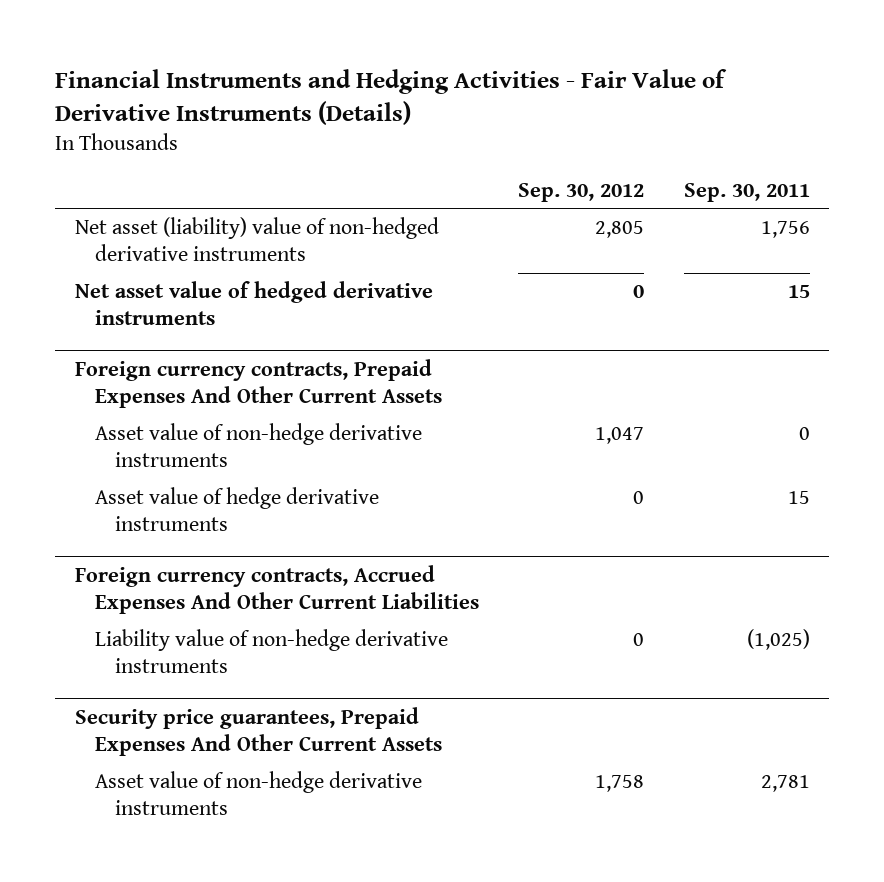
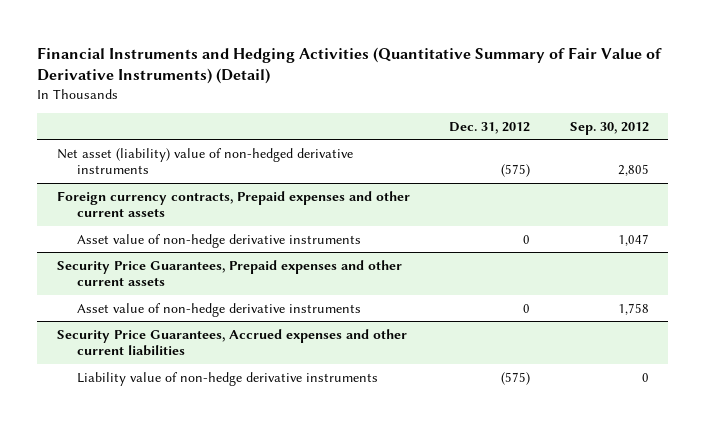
- Financial Instruments and Hedging Activities - Fair Value of Derivative Instruments (Details)
+ Financial Instruments and Hedging Activities (Quantitative Summary of Fair Value of Derivative Instruments) (Detail)
- | Sep. 30, 2012 | Sep. 30, 2011
+ | Dec. 31, 2012 | Sep. 30, 2012
- Net asset value of hedged derivative instruments | 0 | 15
- Foreign currency contracts, Prepaid Expenses And Other Current Assets
+ Foreign currency contracts, Prepaid expenses and other current assets
- Asset value of hedge derivative instruments | 0 | 15
- Foreign currency contracts, Accrued Expenses And Other Current Liabilities
- Liability value of non-hedge derivative instruments | 0 | (1,025)
- Security price guarantees, Prepaid Expenses And Other Current Assets
+ Security Price Guarantees, Prepaid expenses and other current assets
+ Security Price Guarantees, Accrued expenses and other current liabilities
+ Liability value of non-hedge derivative instruments | (575) | 0

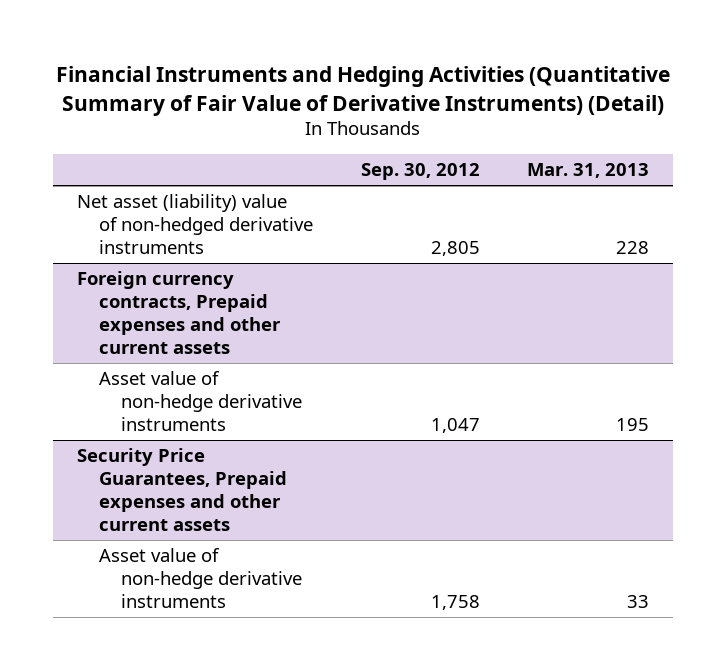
- | Dec. 31, 2012 | Sep. 30, 2012
+ | Sep. 30, 2012 | Mar. 31, 2013
- Security Price Guarantees, Accrued expenses and other current liabilities
- Liability value of non-hedge derivative instruments | (575) | 0

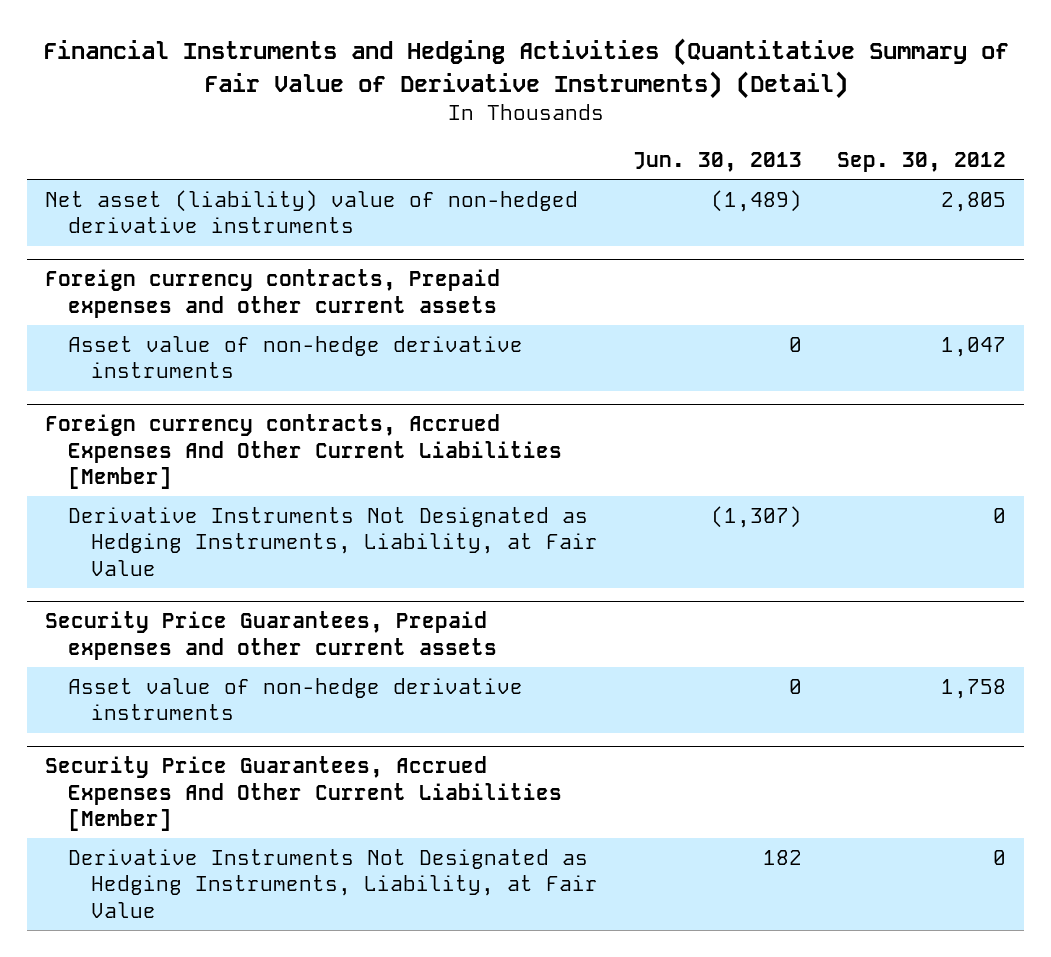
- | Sep. 30, 2012 | Mar. 31, 2013
+ | Jun. 30, 2013 | Sep. 30, 2012
+ Foreign currency contracts, Accrued Expenses And Other Current Liabilities [Member]
+ Derivative Instruments Not Designated as Hedging Instruments, Liability, at Fair Value | (1,307) | 0
+ Security Price Guarantees, Accrued Expenses And Other Current Liabilities [Member]
+ Derivative Instruments Not Designated as Hedging Instruments, Liability, at Fair Value | 182 | 0

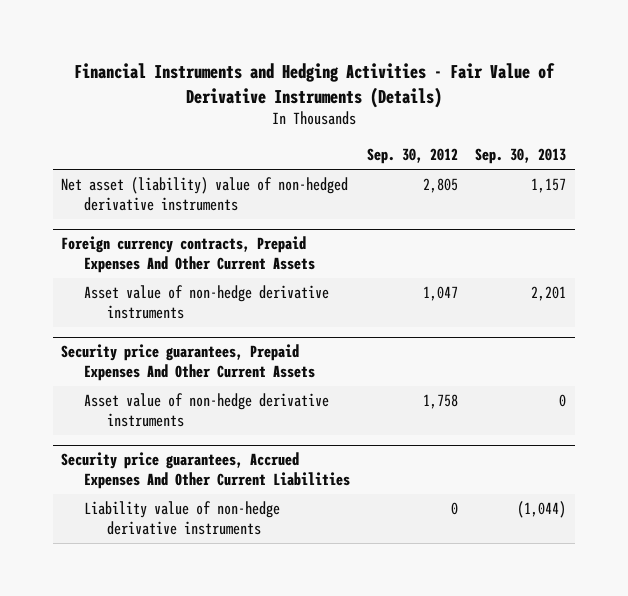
- Financial Instruments and Hedging Activities (Quantitative Summary of Fair Value of Derivative Instruments) (Detail)
+ Financial Instruments and Hedging Activities - Fair Value of Derivative Instruments (Details)
- | Jun. 30, 2013 | Sep. 30, 2012
+ | Sep. 30, 2012 | Sep. 30, 2013
- Foreign currency contracts, Prepaid expenses and other current assets
+ Foreign currency contracts, Prepaid Expenses And Other Current Assets
- Foreign currency contracts, Accrued Expenses And Other Current Liabilities [Member]
- Derivative Instruments Not Designated as Hedging Instruments, Liability, at Fair Value | (1,307) | 0
- Security Price Guarantees, Prepaid expenses and other current assets
+ Security price guarantees, Prepaid Expenses And Other Current Assets
- Security Price Guarantees, Accrued Expenses And Other Current Liabilities [Member]
- Derivative Instruments Not Designated as Hedging Instruments, Liability, at Fair Value | 182 | 0
+ Security price guarantees, Accrued Expenses And Other Current Liabilities
+ Liability value of non-hedge derivative instruments | 0 | (1,044)

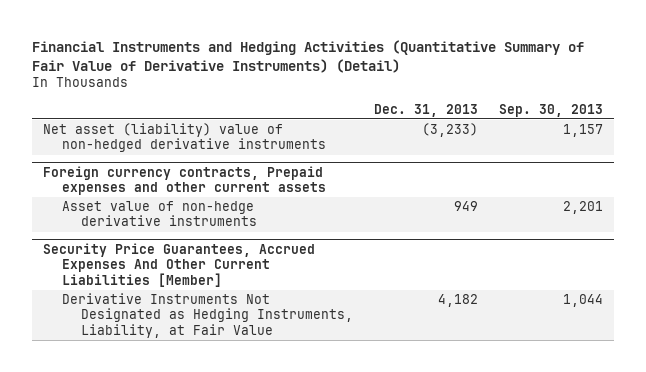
- Financial Instruments and Hedging Activities - Fair Value of Derivative Instruments (Details)
+ Financial Instruments and Hedging Activities (Quantitative Summary of Fair Value of Derivative Instruments) (Detail)
- | Sep. 30, 2012 | Sep. 30, 2013
+ | Dec. 31, 2013 | Sep. 30, 2013
- Foreign currency contracts, Prepaid Expenses And Other Current Assets
+ Foreign currency contracts, Prepaid expenses and other current assets
- Security price guarantees, Prepaid Expenses And Other Current Assets
- Asset value of non-hedge derivative instruments | 1,758 | 0
- Security price guarantees, Accrued Expenses And Other Current Liabilities
- Liability value of non-hedge derivative instruments | 0 | (1,044)
+ Security Price Guarantees, Accrued Expenses And Other Current Liabilities [Member]
+ Derivative Instruments Not Designated as Hedging Instruments, Liability, at Fair Value | 4,182 | 1,044

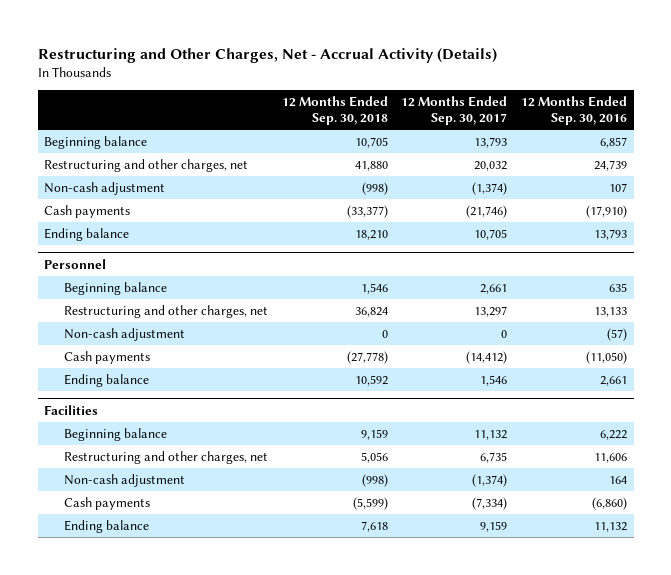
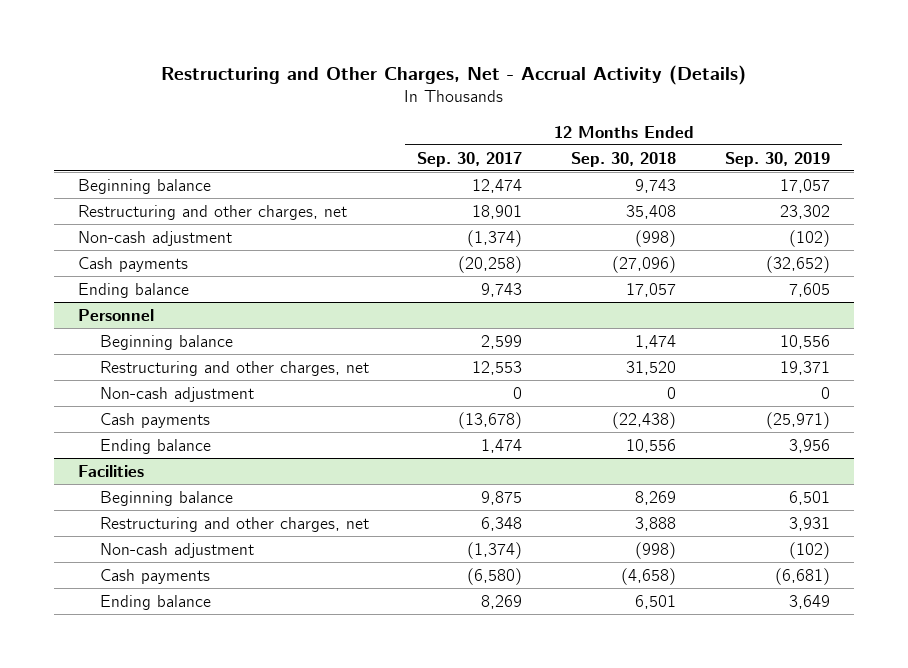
- | 12 Months Ended Sep. 30, 2018 | 12 Months Ended Sep. 30, 2017 | 12 Months Ended Sep. 30, 2016
+ | 12 Months Ended Sep. 30, 2017 | 12 Months Ended Sep. 30, 2018 | 12 Months Ended Sep. 30, 2019
- Beginning balance | 10,705 | 13,793 | 6,857
- Restructuring and other charges, net | 41,880 | 20,032 | 24,739
+ Beginning balance | 12,474 | 9,743 | 17,057
+ Restructuring and other charges, net | 18,901 | 35,408 | 23,302
- Cash payments | (33,377) | (21,746) | (17,910)
- Ending balance | 18,210 | 10,705 | 13,793
+ Cash payments | (20,258) | (27,096) | (32,652)
+ Ending balance | 9,743 | 17,057 | 7,605
@ Personnel
- Beginning balance | 1,546 | 2,661 | 635
- Restructuring and other charges, net | 36,824 | 13,297 | 13,133
+ Beginning balance | 2,599 | 1,474 | 10,556
+ Restructuring and other charges, net | 12,553 | 31,520 | 19,371
- Cash payments | (27,778) | (14,412) | (11,050)
- Ending balance | 10,592 | 1,546 | 2,661
+ Cash payments | (13,678) | (22,438) | (25,971)
+ Ending balance | 1,474 | 10,556 | 3,956
@ Facilities
- Beginning balance | 9,159 | 11,132 | 6,222
- Restructuring and other charges, net | 5,056 | 6,735 | 11,606
+ Beginning balance | 9,875 | 8,269 | 6,501
+ Restructuring and other charges, net | 6,348 | 3,888 | 3,931
- Cash payments | (5,599) | (7,334) | (6,860)
- Ending balance | 7,618 | 9,159 | 11,132
+ Cash payments | (6,580) | (4,658) | (6,681)
+ Ending balance | 8,269 | 6,501 | 3,649

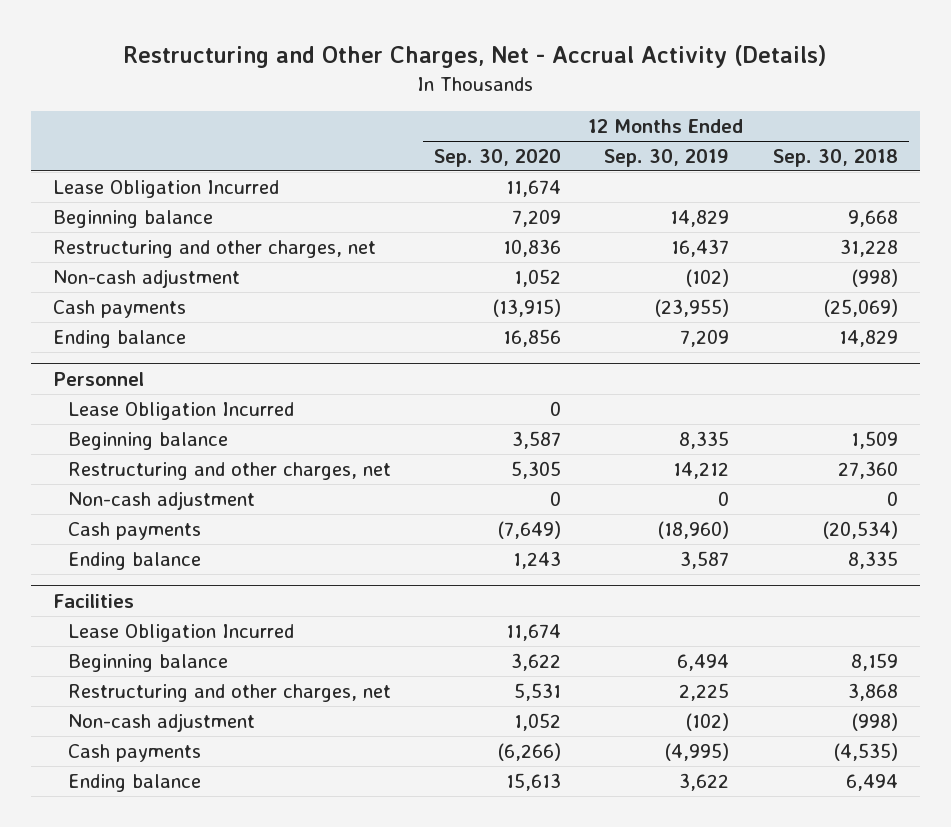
- | 12 Months Ended Sep. 30, 2017 | 12 Months Ended Sep. 30, 2018 | 12 Months Ended Sep. 30, 2019
+ | 12 Months Ended Sep. 30, 2020 | 12 Months Ended Sep. 30, 2019 | 12 Months Ended Sep. 30, 2018
- Beginning balance | 12,474 | 9,743 | 17,057
- Restructuring and other charges, net | 18,901 | 35,408 | 23,302
+ Lease Obligation Incurred | 11,674 | |
+ Beginning balance | 7,209 | 14,829 | 9,668
+ Restructuring and other charges, net | 10,836 | 16,437 | 31,228
- Cash payments | (20,258) | (27,096) | (32,652)
- Ending balance | 9,743 | 17,057 | 7,605
+ Cash payments | (13,915) | (23,955) | (25,069)
+ Ending balance | 16,856 | 7,209 | 14,829
@ Personnel
- Beginning balance | 2,599 | 1,474 | 10,556
- Restructuring and other charges, net | 12,553 | 31,520 | 19,371
+ Lease Obligation Incurred | 0 | |
+ Beginning balance | 3,587 | 8,335 | 1,509
+ Restructuring and other charges, net | 5,305 | 14,212 | 27,360
- Cash payments | (13,678) | (22,438) | (25,971)
- Ending balance | 1,474 | 10,556 | 3,956
+ Cash payments | (7,649) | (18,960) | (20,534)
+ Ending balance | 1,243 | 3,587 | 8,335
@ Facilities
- Beginning balance | 9,875 | 8,269 | 6,501
- Restructuring and other charges, net | 6,348 | 3,888 | 3,931
+ Lease Obligation Incurred | 11,674 | |
+ Beginning balance | 3,622 | 6,494 | 8,159
+ Restructuring and other charges, net | 5,531 | 2,225 | 3,868
- Cash payments | (6,580) | (4,658) | (6,681)
- Ending balance | 8,269 | 6,501 | 3,649
+ Cash payments | (6,266) | (4,995) | (4,535)
+ Ending balance | 15,613 | 3,622 | 6,494

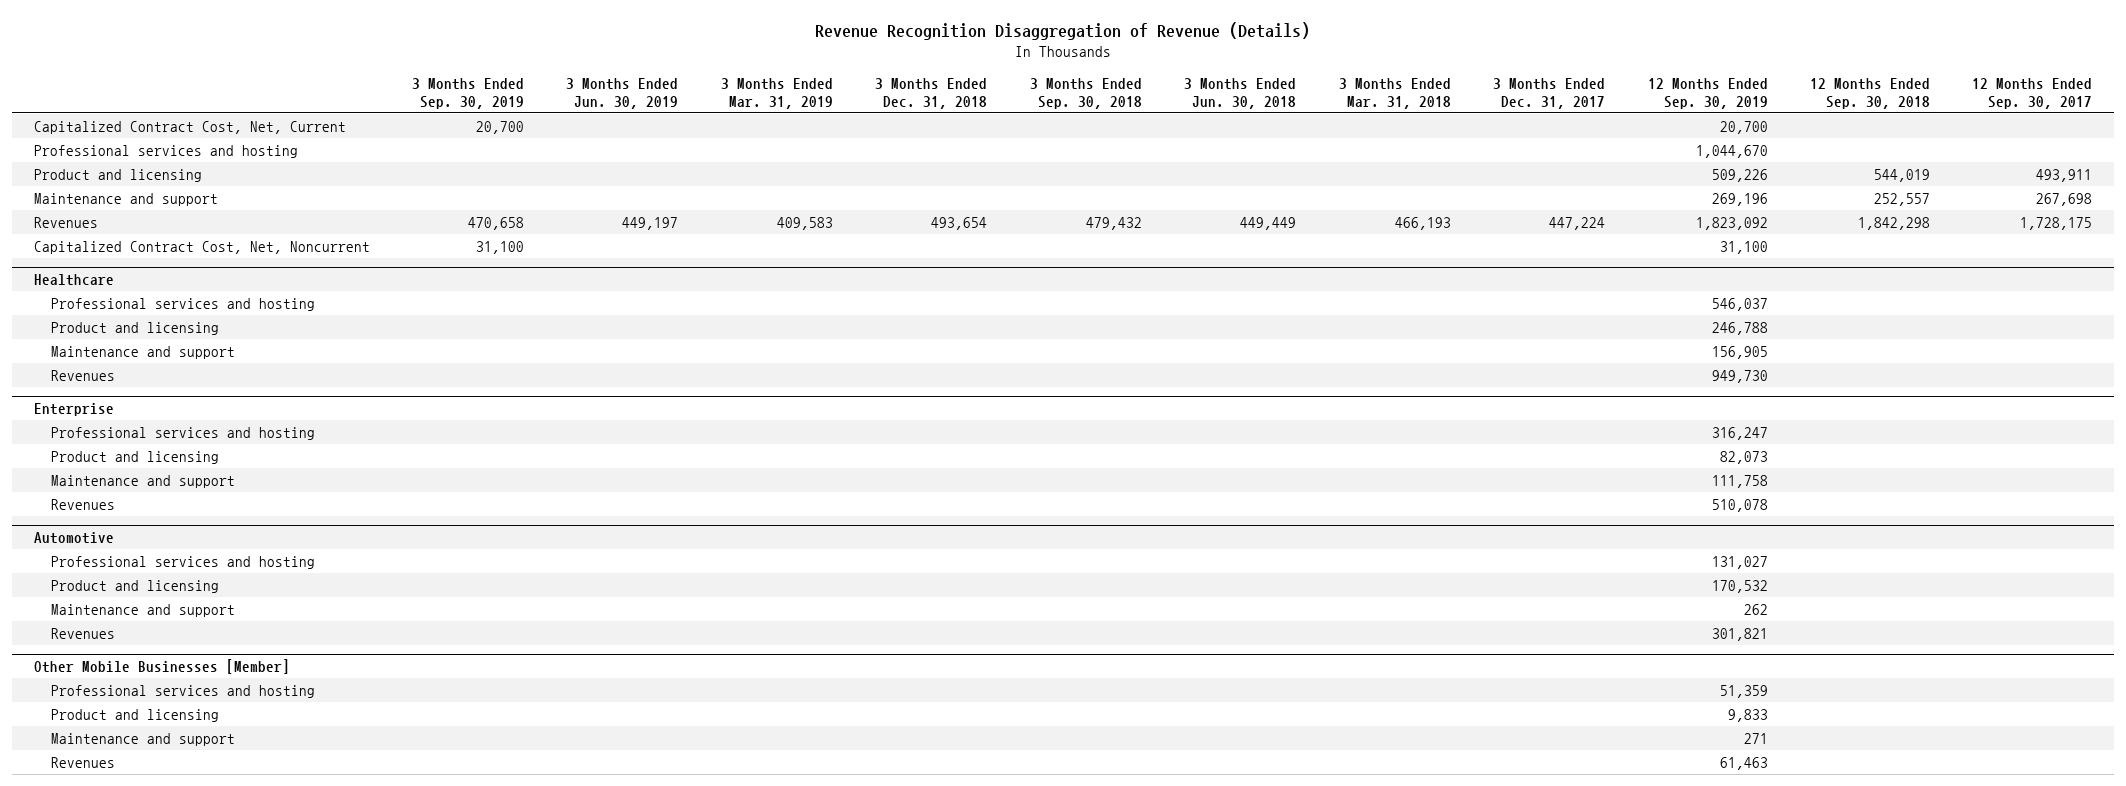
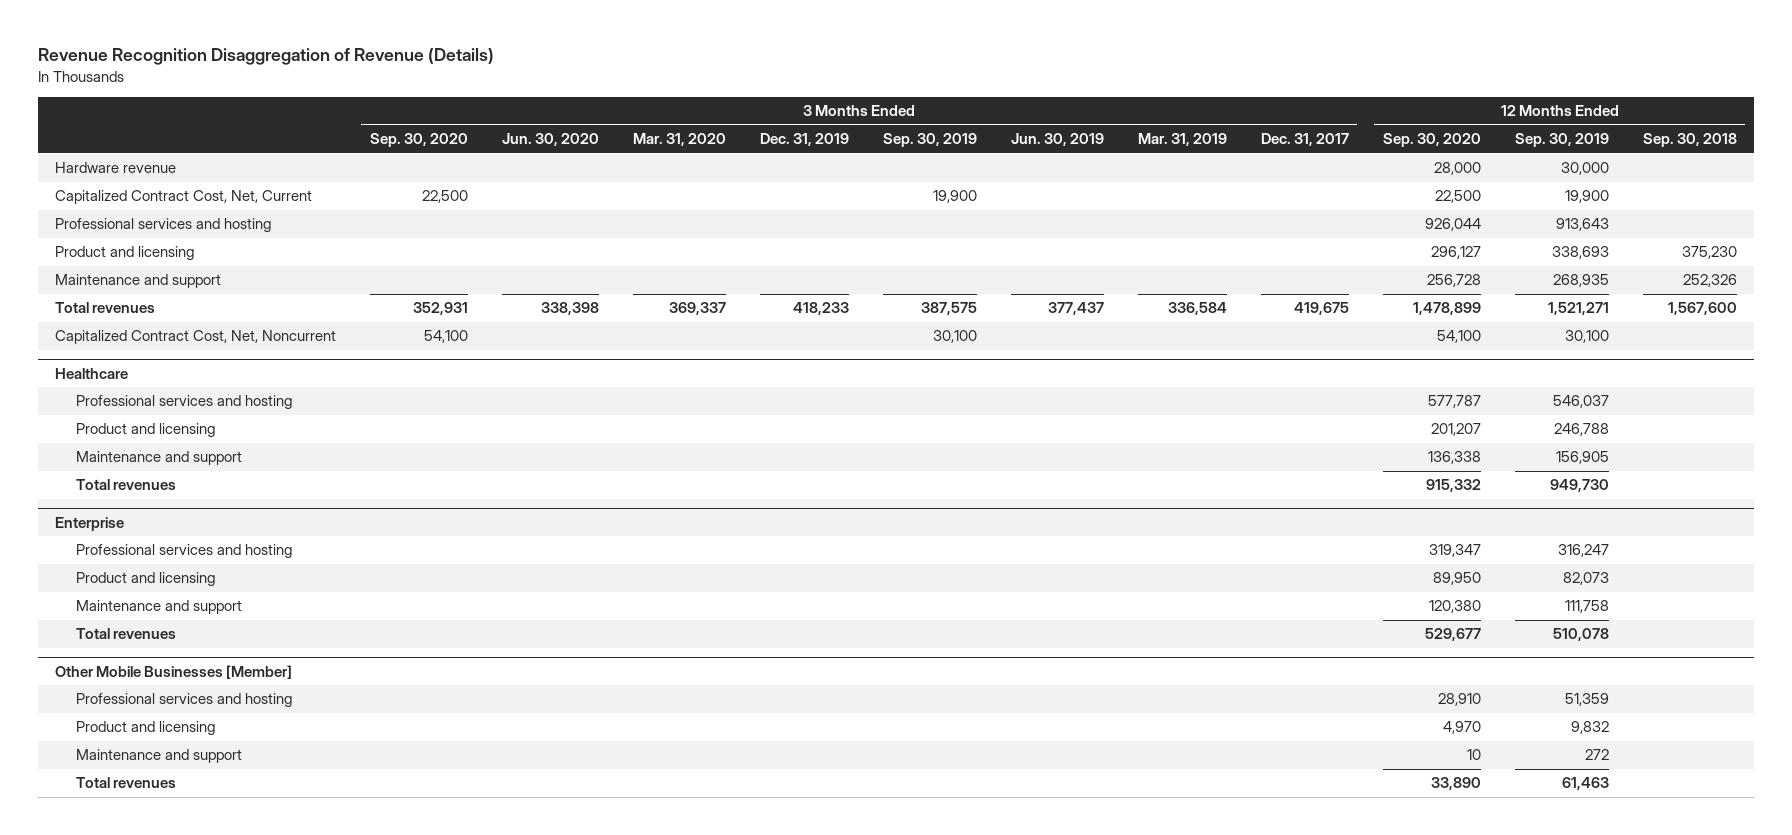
- | 3 Months Ended Sep. 30, 2019 | 3 Months Ended Jun. 30, 2019 | 3 Months Ended Mar. 31, 2019 | 3 Months Ended Dec. 31, 2018 | 3 Months Ended Sep. 30, 2018 | 3 Months Ended Jun. 30, 2018 | 3 Months Ended Mar. 31, 2018 | 3 Months Ended Dec. 31, 2017 | 12 Months Ended Sep. 30, 2019 | 12 Months Ended Sep. 30, 2018 | 12 Months Ended Sep. 30, 2017
+ | 3 Months Ended Sep. 30, 2020 | 3 Months Ended Jun. 30, 2020 | 3 Months Ended Mar. 31, 2020 | 3 Months Ended Dec. 31, 2019 | 3 Months Ended Sep. 30, 2019 | 3 Months Ended Jun. 30, 2019 | 3 Months Ended Mar. 31, 2019 | 3 Months Ended Dec. 31, 2017 | 12 Months Ended Sep. 30, 2020 | 12 Months Ended Sep. 30, 2019 | 12 Months Ended Sep. 30, 2018
- Capitalized Contract Cost, Net, Current | 20,700 | | | | | | | | 20,700 | |
- Professional services and hosting | | | | | | | | | 1,044,670 | |
- Product and licensing | | | | | | | | | 509,226 | 544,019 | 493,911
- Maintenance and support | | | | | | | | | 269,196 | 252,557 | 267,698
- Revenues | 470,658 | 449,197 | 409,583 | 493,654 | 479,432 | 449,449 | 466,193 | 447,224 | 1,823,092 | 1,842,298 | 1,728,175
- Capitalized Contract Cost, Net, Noncurrent | 31,100 | | | | | | | | 31,100 | |
+ Hardware revenue | | | | | | | | | 28,000 | 30,000 |
+ Capitalized Contract Cost, Net, Current | 22,500 | | | | 19,900 | | | | 22,500 | 19,900 |
+ Professional services and hosting | | | | | | | | | 926,044 | 913,643 |
+ Product and licensing | | | | | | | | | 296,127 | 338,693 | 375,230
+ Maintenance and support | | | | | | | | | 256,728 | 268,935 | 252,326
+ Total revenues | 352,931 | 338,398 | 369,337 | 418,233 | 387,575 | 377,437 | 336,584 | 419,675 | 1,478,899 | 1,521,271 | 1,567,600
+ Capitalized Contract Cost, Net, Noncurrent | 54,100 | | | | 30,100 | | | | 54,100 | 30,100 |
@ Healthcare
- Revenues | | | | | | | | | 949,730 | |
+ Total revenues | | | | | | | | | 915,332 | 949,730 |
@ Enterprise
- Revenues | | | | | | | | | 510,078 | |
- Automotive
- Professional services and hosting | | | | | | | | | 131,027 | |
- Product and licensing | | | | | | | | | 170,532 | |
- Maintenance and support | | | | | | | | | 262 | |
- Revenues | | | | | | | | | 301,821 | |
@ Enterprise
+ Total revenues | | | | | | | | | 529,677 | 510,078 |
@ Other Mobile Businesses [Member]
- Product and licensing | | | | | | | | | 9,833 | |
- Maintenance and support | | | | | | | | | 271 | |
- Revenues | | | | | | | | | 61,463 | |
+ Product and licensing | | | | | | | | | 4,970 | 9,832 |
+ Maintenance and support | | | | | | | | | 10 | 272 |
+ Total revenues | | | | | | | | | 33,890 | 61,463 |

